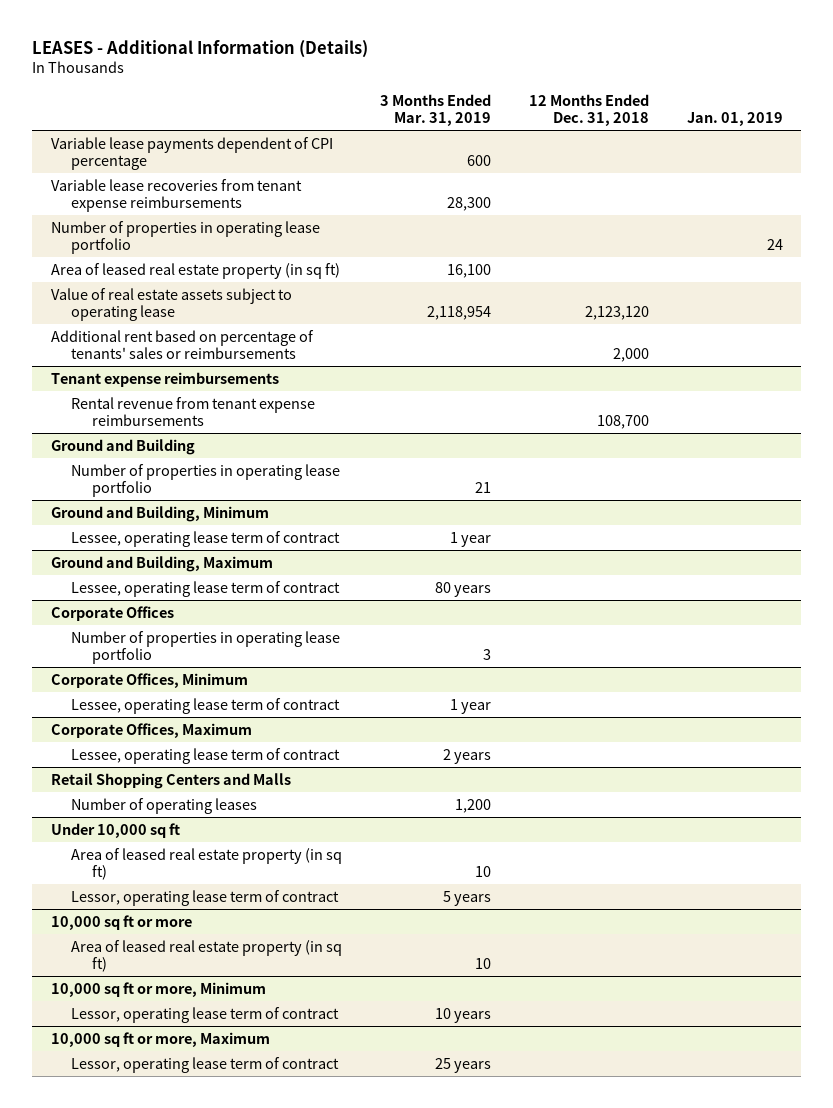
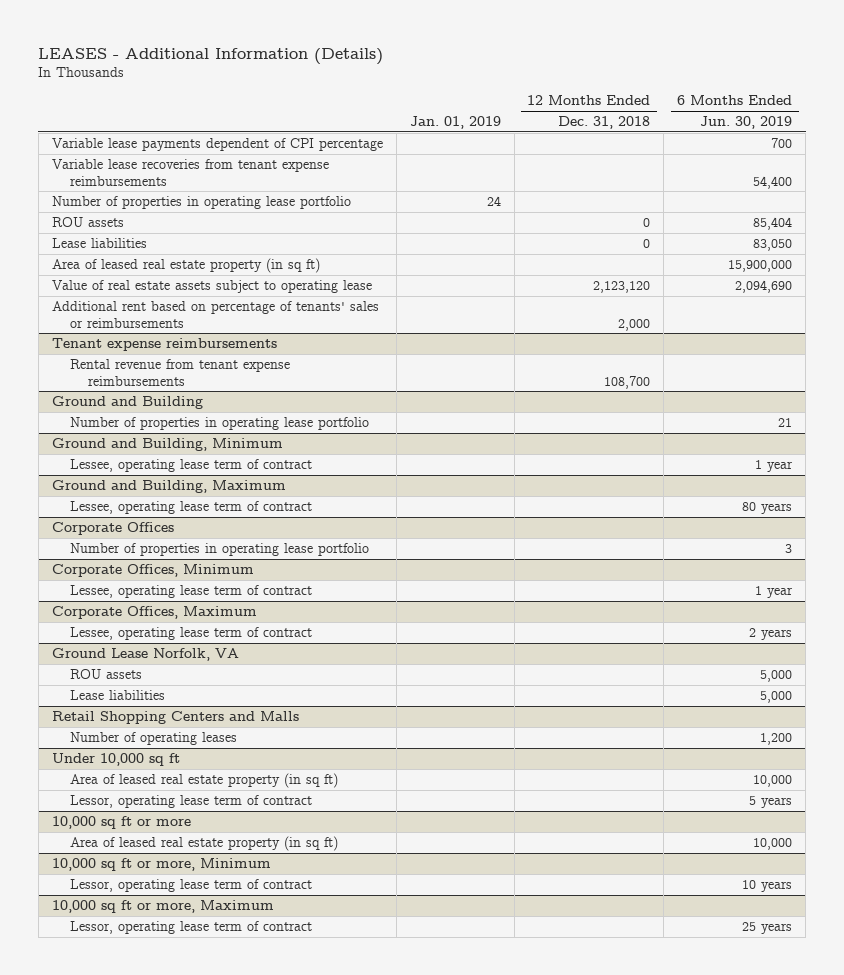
- | 3 Months Ended Mar. 31, 2019 | 12 Months Ended Dec. 31, 2018 | Jan. 01, 2019
+ | Jan. 01, 2019 | 12 Months Ended Dec. 31, 2018 | 6 Months Ended Jun. 30, 2019
+ ROU assets | | 0 | 85,404
+ Lease liabilities | | 0 | 83,050
+ Ground Lease Norfolk, VA
+ ROU assets | | | 5,000
+ Lease liabilities | | | 5,000

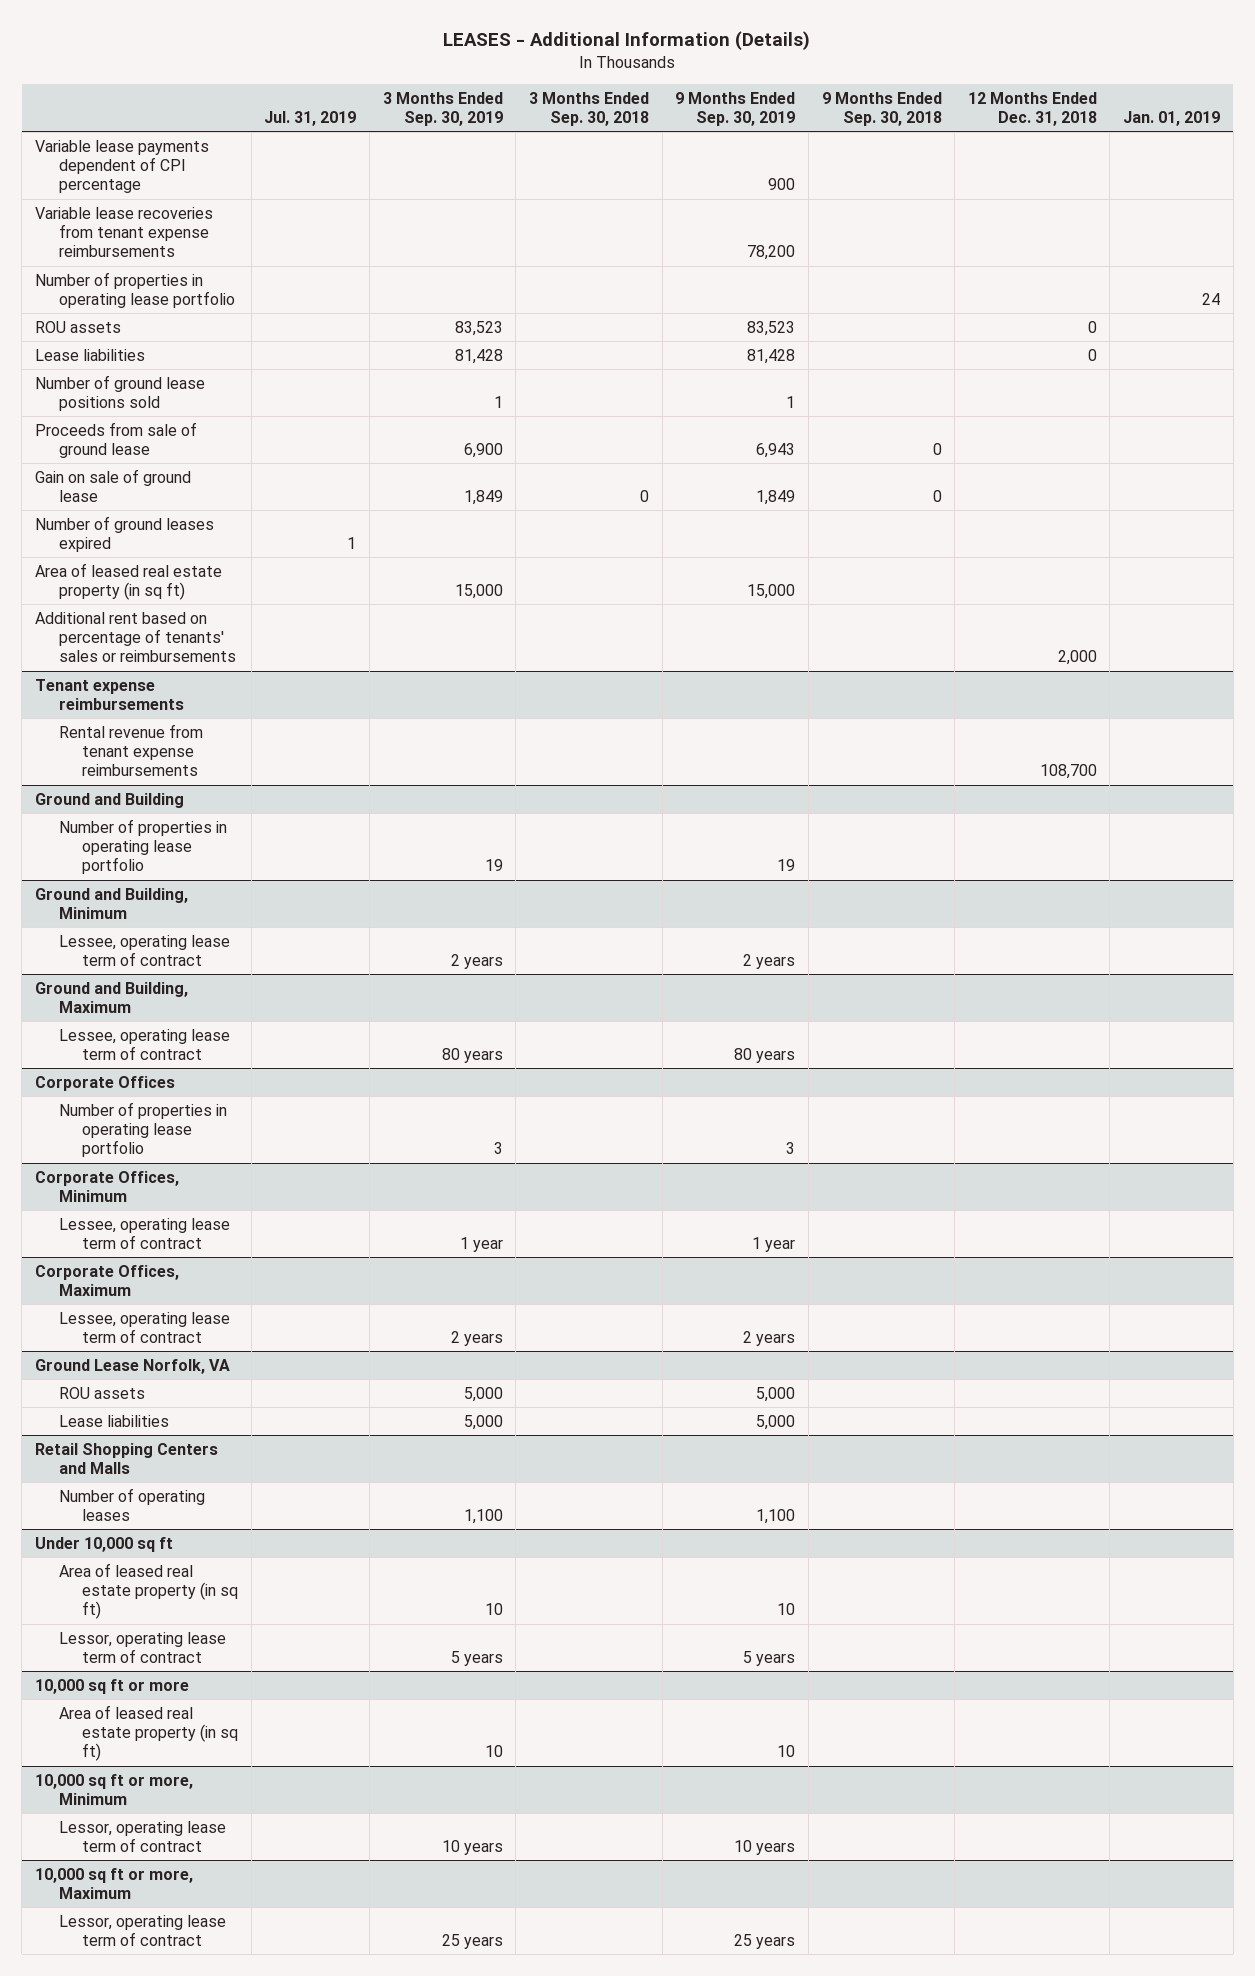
- | Jan. 01, 2019 | 12 Months Ended Dec. 31, 2018 | 6 Months Ended Jun. 30, 2019
+ | Jul. 31, 2019 | 3 Months Ended Sep. 30, 2019 | 3 Months Ended Sep. 30, 2018 | 9 Months Ended Sep. 30, 2019 | 9 Months Ended Sep. 30, 2018 | 12 Months Ended Dec. 31, 2018 | Jan. 01, 2019
+ Number of ground lease positions sold | | 1 | | 1 | | |
+ Proceeds from sale of ground lease | | 6,900 | | 6,943 | 0 | |
+ Gain on sale of ground lease | | 1,849 | 0 | 1,849 | 0 | |
+ Number of ground leases expired | 1 | | | | | |
- Value of real estate assets subject to operating lease | | 2,123,120 | 2,094,690

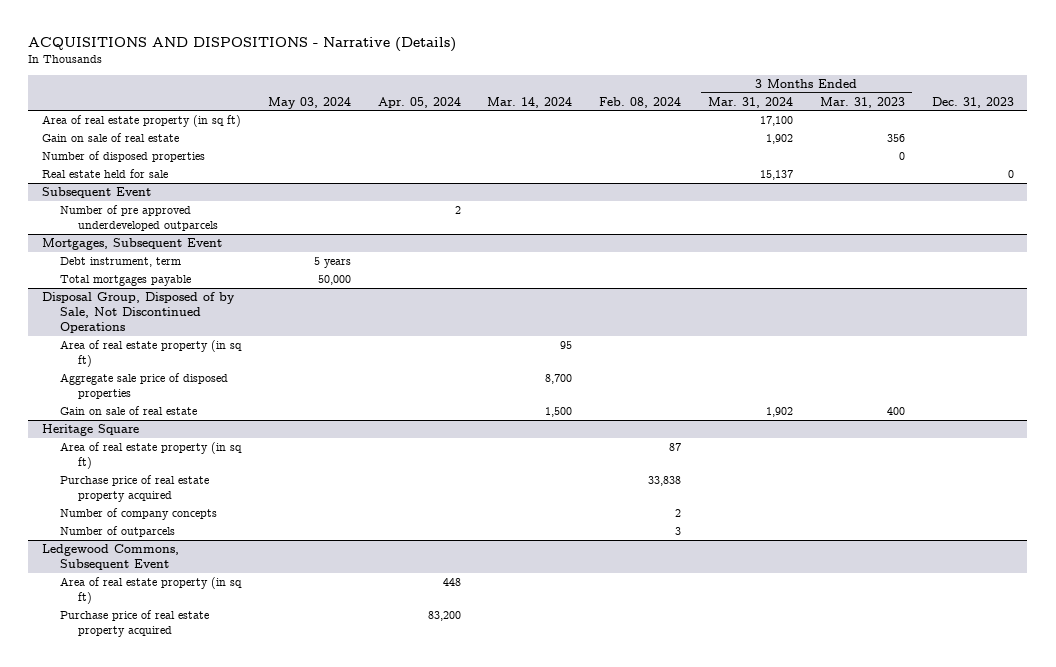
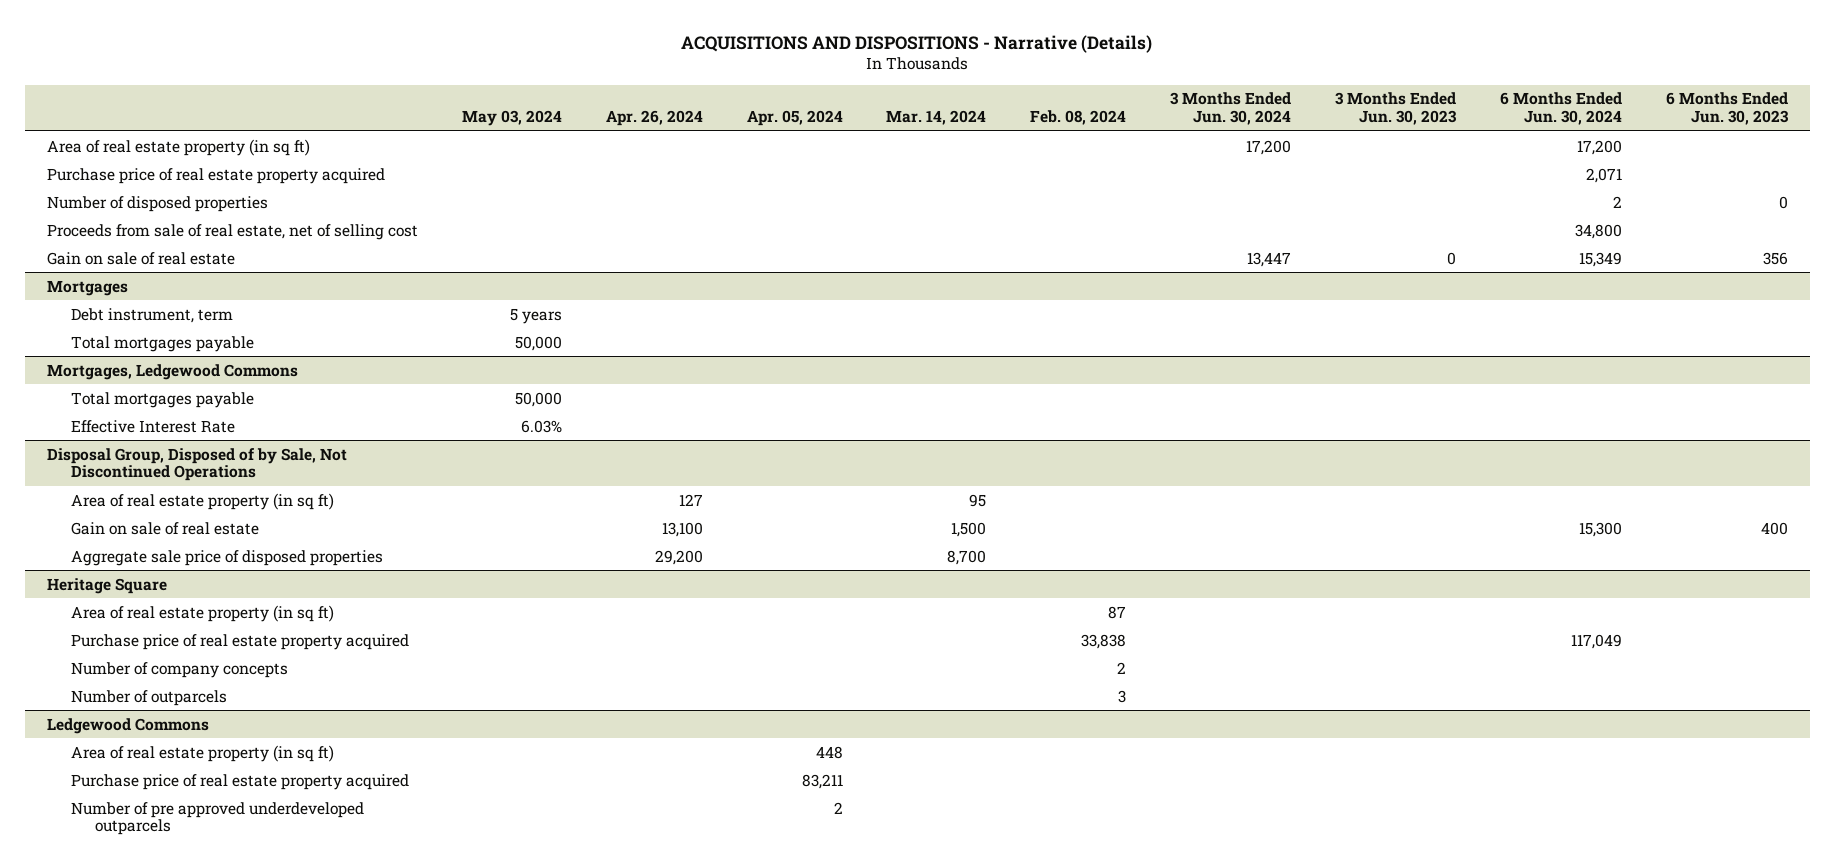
- | May 03, 2024 | Apr. 05, 2024 | Mar. 14, 2024 | Feb. 08, 2024 | 3 Months Ended Mar. 31, 2024 | 3 Months Ended Mar. 31, 2023 | Dec. 31, 2023
+ | May 03, 2024 | Apr. 26, 2024 | Apr. 05, 2024 | Mar. 14, 2024 | Feb. 08, 2024 | 3 Months Ended Jun. 30, 2024 | 3 Months Ended Jun. 30, 2023 | 6 Months Ended Jun. 30, 2024 | 6 Months Ended Jun. 30, 2023
+ Purchase price of real estate property acquired | | | | | | | | 2,071 |
- Real estate held for sale | | | | | 15,137 | | 0
- Subsequent Event
- Number of pre approved underdeveloped outparcels | | 2 | | | | |
- Mortgages, Subsequent Event
+ Proceeds from sale of real estate, net of selling cost | | | | | | | | 34,800 |
moved down: Gain on sale of real estate | | | | | | 13,447 | 0 | 15,349 | 356
+ Mortgages
+ Mortgages, Ledgewood Commons
+ Total mortgages payable | 50,000 | | | | | | | |
+ Effective Interest Rate | 6.03% | | | | | | | |
@ Disposal Group, Disposed of by Sale, Not Discontinued Operations
moved down: Aggregate sale price of disposed properties | | 29,200 | | 8,700 | | | | |
- Ledgewood Commons, Subsequent Event
+ Ledgewood Commons
- Purchase price of real estate property acquired | | 83,200 | | | | |
+ Purchase price of real estate property acquired | | | 83,211 | | | | | |
+ Number of pre approved underdeveloped outparcels | | | 2 | | | | | |

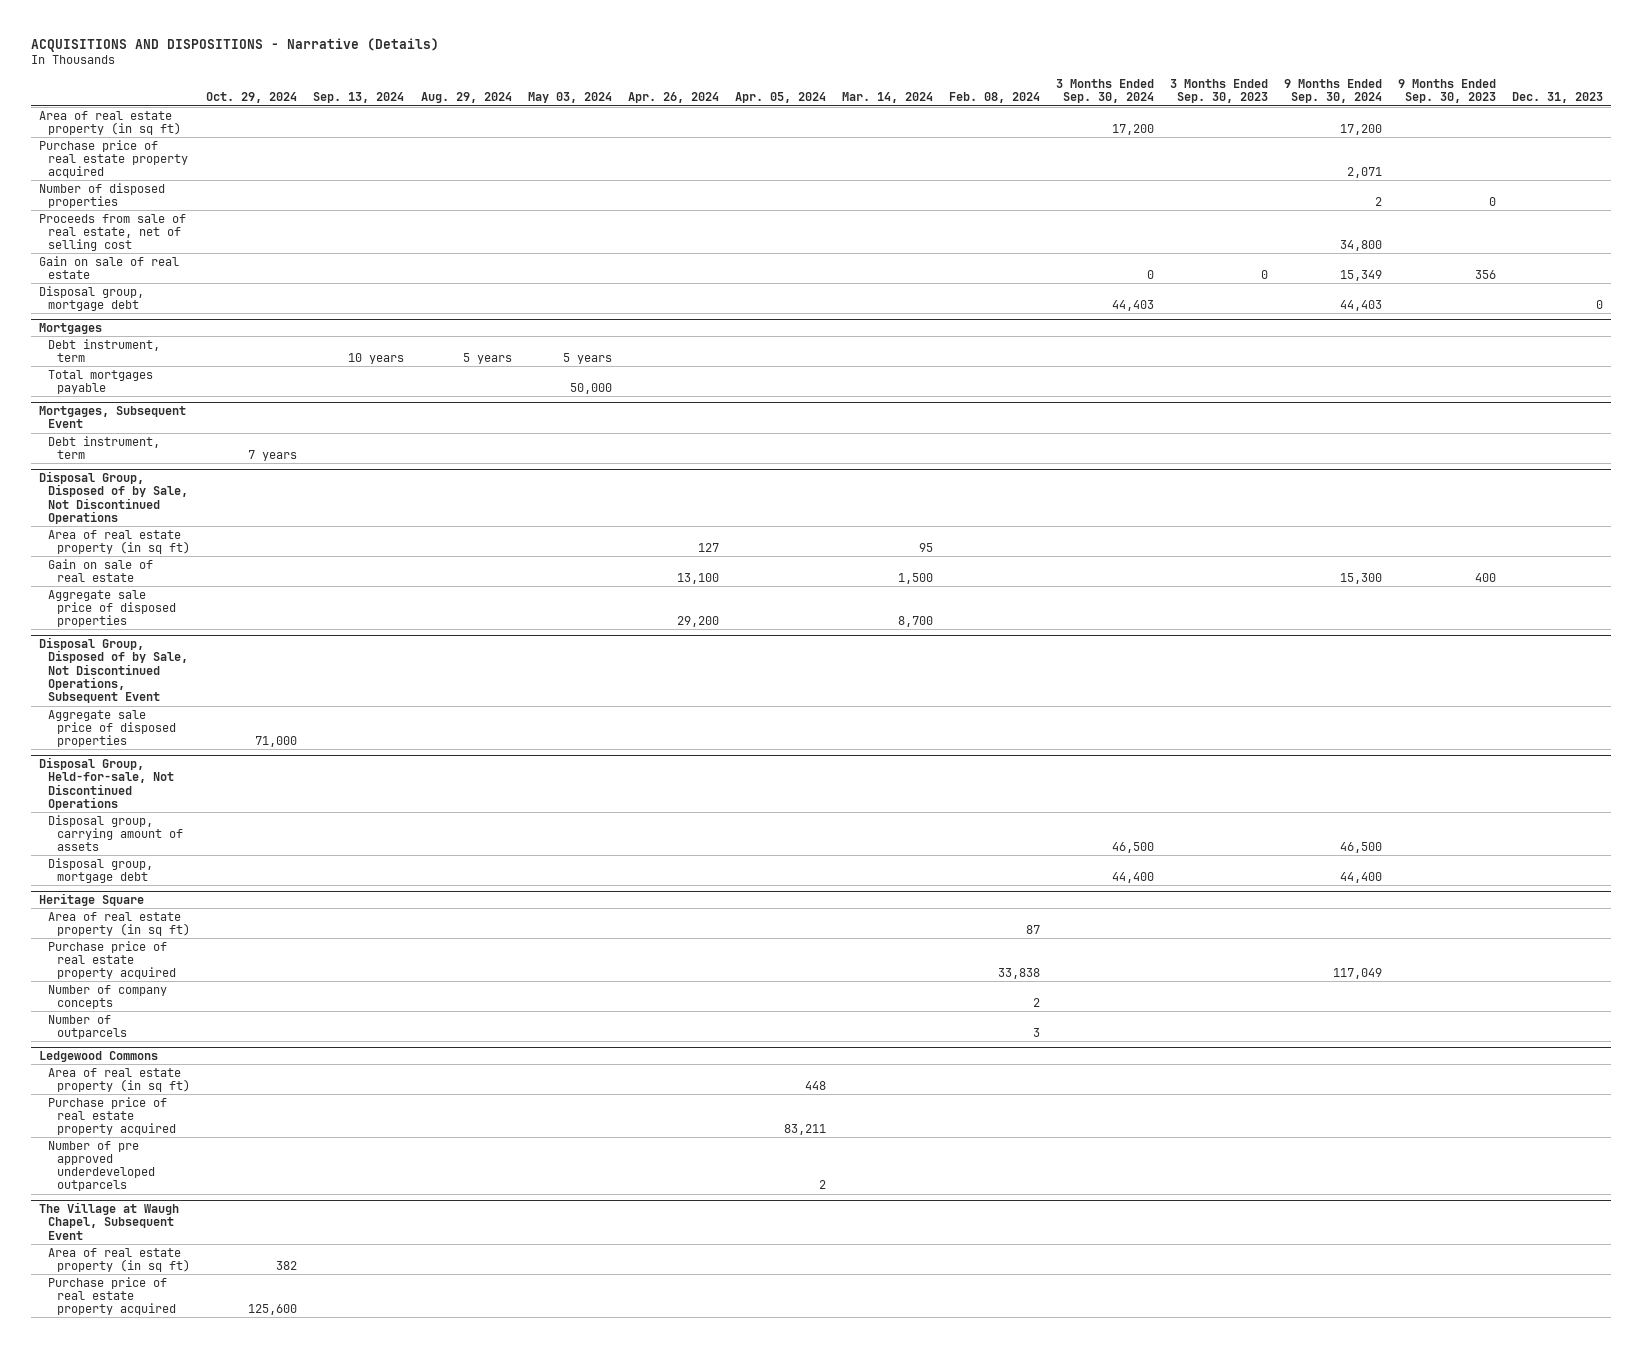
- | May 03, 2024 | Apr. 26, 2024 | Apr. 05, 2024 | Mar. 14, 2024 | Feb. 08, 2024 | 3 Months Ended Jun. 30, 2024 | 3 Months Ended Jun. 30, 2023 | 6 Months Ended Jun. 30, 2024 | 6 Months Ended Jun. 30, 2023
+ | Oct. 29, 2024 | Sep. 13, 2024 | Aug. 29, 2024 | May 03, 2024 | Apr. 26, 2024 | Apr. 05, 2024 | Mar. 14, 2024 | Feb. 08, 2024 | 3 Months Ended Sep. 30, 2024 | 3 Months Ended Sep. 30, 2023 | 9 Months Ended Sep. 30, 2024 | 9 Months Ended Sep. 30, 2023 | Dec. 31, 2023
+ Disposal group, mortgage debt | | | | | | | | | 44,403 | | 44,403 | | 0
- Mortgages, Ledgewood Commons
- Total mortgages payable | 50,000 | | | | | | | |
- Effective Interest Rate | 6.03% | | | | | | | |
+ Mortgages, Subsequent Event
+ Debt instrument, term | 7 years | | | | | | | | | | | |
+ Disposal Group, Disposed of by Sale, Not Discontinued Operations, Subsequent Event
+ Aggregate sale price of disposed properties | 71,000 | | | | | | | | | | | |
+ Disposal Group, Held-for-sale, Not Discontinued Operations
+ Disposal group, carrying amount of assets | | | | | | | | | 46,500 | | 46,500 | |
+ Disposal group, mortgage debt | | | | | | | | | 44,400 | | 44,400 | |
+ The Village at Waugh Chapel, Subsequent Event
+ Area of real estate property (in sq ft) | 382 | | | | | | | | | | | |
+ Purchase price of real estate property acquired | 125,600 | | | | | | | | | | | |

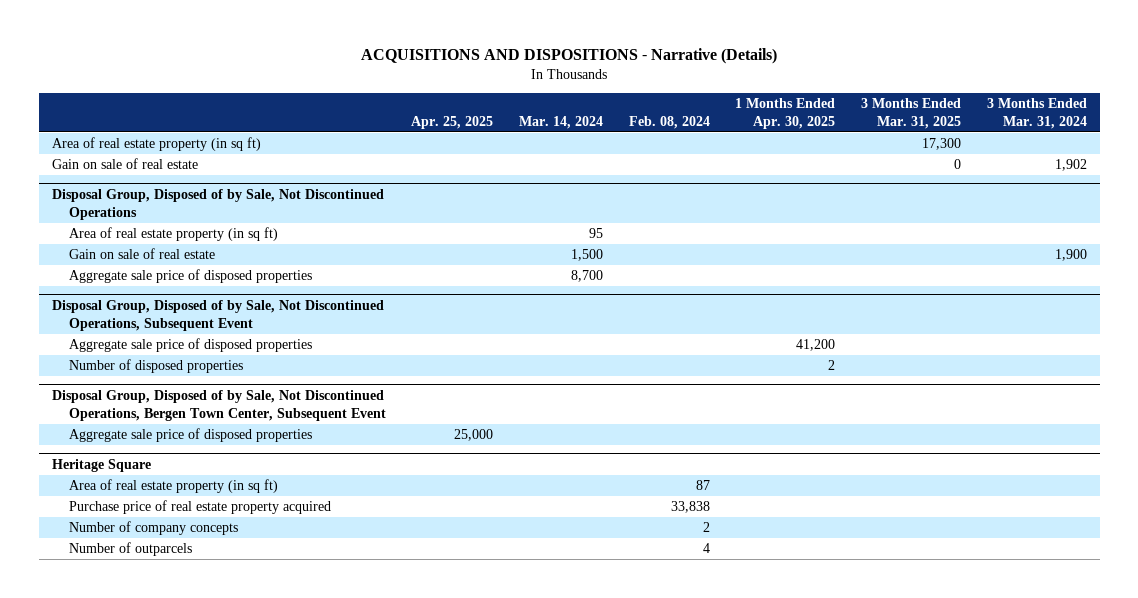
- | Oct. 29, 2024 | Sep. 13, 2024 | Aug. 29, 2024 | May 03, 2024 | Apr. 26, 2024 | Apr. 05, 2024 | Mar. 14, 2024 | Feb. 08, 2024 | 3 Months Ended Sep. 30, 2024 | 3 Months Ended Sep. 30, 2023 | 9 Months Ended Sep. 30, 2024 | 9 Months Ended Sep. 30, 2023 | Dec. 31, 2023
+ | Apr. 25, 2025 | Mar. 14, 2024 | Feb. 08, 2024 | 1 Months Ended Apr. 30, 2025 | 3 Months Ended Mar. 31, 2025 | 3 Months Ended Mar. 31, 2024
- Purchase price of real estate property acquired | | | | | | | | | | | 2,071 | |
- Number of disposed properties | | | | | | | | | | | 2 | 0 |
- Proceeds from sale of real estate, net of selling cost | | | | | | | | | | | 34,800 | |
- Disposal group, mortgage debt | | | | | | | | | 44,403 | | 44,403 | | 0
- Mortgages
- Debt instrument, term | | 10 years | 5 years | 5 years | | | | | | | | |
- Total mortgages payable | | | | 50,000 | | | | | | | | |
- Mortgages, Subsequent Event
- Debt instrument, term | 7 years | | | | | | | | | | | |
- Disposal Group, Held-for-sale, Not Discontinued Operations
- Disposal group, carrying amount of assets | | | | | | | | | 46,500 | | 46,500 | |
- Disposal group, mortgage debt | | | | | | | | | 44,400 | | 44,400 | |
@ Disposal Group, Disposed of by Sale, Not Discontinued Operations, Subsequent Event
+ Number of disposed properties | | | | 2 | |
+ Disposal Group, Disposed of by Sale, Not Discontinued Operations, Bergen Town Center, Subsequent Event
+ Aggregate sale price of disposed properties | 25,000 | | | | |
@ Heritage Square
- Number of outparcels | | | | | | | | 3 | | | | |
- Ledgewood Commons
- Area of real estate property (in sq ft) | | | | | | 448 | | | | | | |
- Purchase price of real estate property acquired | | | | | | 83,211 | | | | | | |
- Number of pre approved underdeveloped outparcels | | | | | | 2 | | | | | | |
- The Village at Waugh Chapel, Subsequent Event
- Area of real estate property (in sq ft) | 382 | | | | | | | | | | | |
- Purchase price of real estate property acquired | 125,600 | | | | | | | | | | | |
@ Heritage Square
+ Number of outparcels | | | 4 | | |

